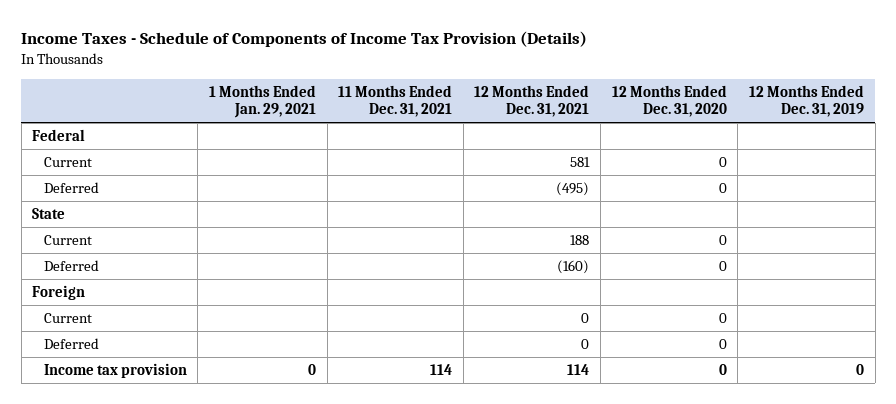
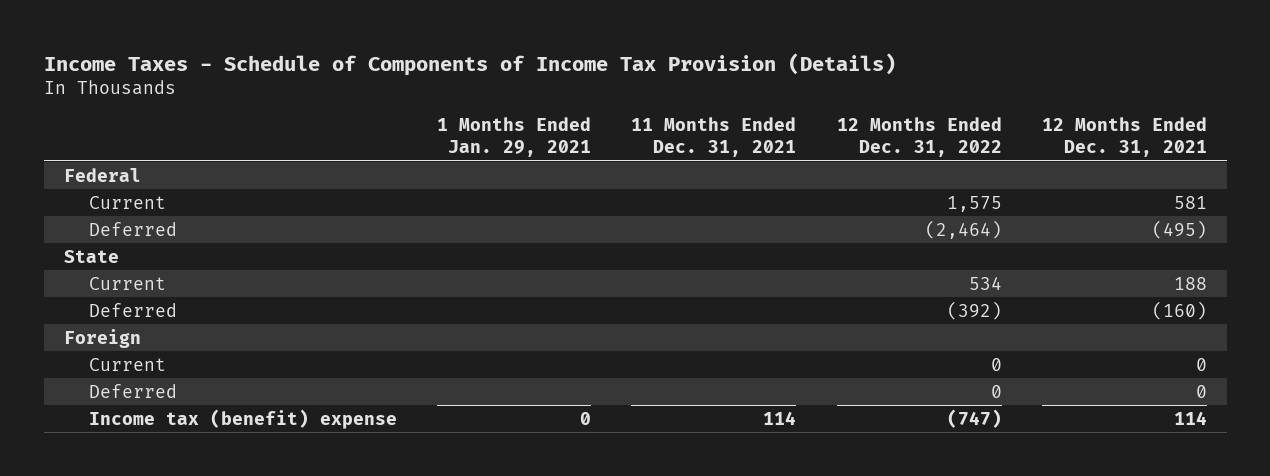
- | 1 Months Ended Jan. 29, 2021 | 11 Months Ended Dec. 31, 2021 | 12 Months Ended Dec. 31, 2021 | 12 Months Ended Dec. 31, 2020 | 12 Months Ended Dec. 31, 2019
+ | 1 Months Ended Jan. 29, 2021 | 11 Months Ended Dec. 31, 2021 | 12 Months Ended Dec. 31, 2022 | 12 Months Ended Dec. 31, 2021
- Income tax provision | 0 | 114 | 114 | 0 | 0
+ Income tax (benefit) expense | 0 | 114 | (747) | 114

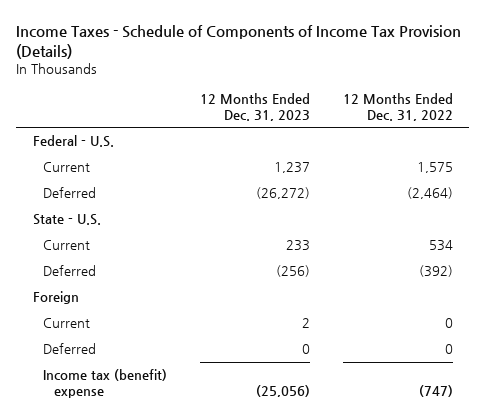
- | 1 Months Ended Jan. 29, 2021 | 11 Months Ended Dec. 31, 2021 | 12 Months Ended Dec. 31, 2022 | 12 Months Ended Dec. 31, 2021
+ | 12 Months Ended Dec. 31, 2023 | 12 Months Ended Dec. 31, 2022
- Federal
+ Federal - U.S.
- State
+ State - U.S.

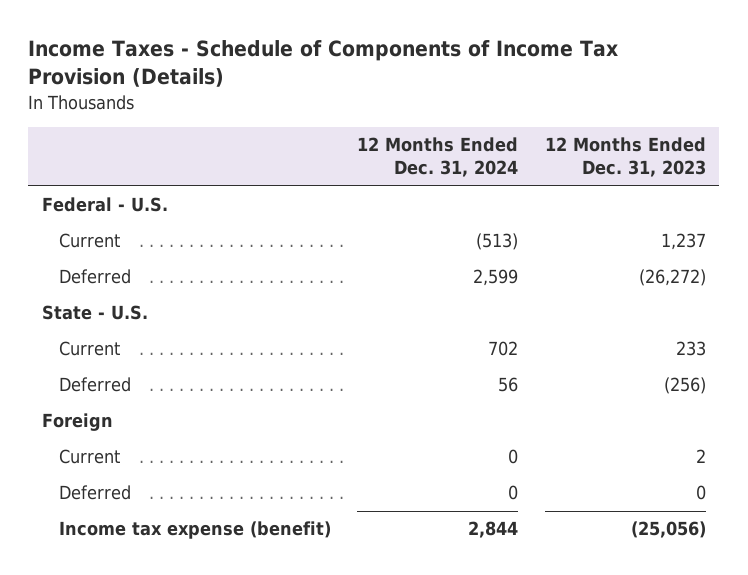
- | 12 Months Ended Dec. 31, 2023 | 12 Months Ended Dec. 31, 2022
+ | 12 Months Ended Dec. 31, 2024 | 12 Months Ended Dec. 31, 2023
- Income tax (benefit) expense | (25,056) | (747)
+ Income tax expense (benefit) | 2,844 | (25,056)

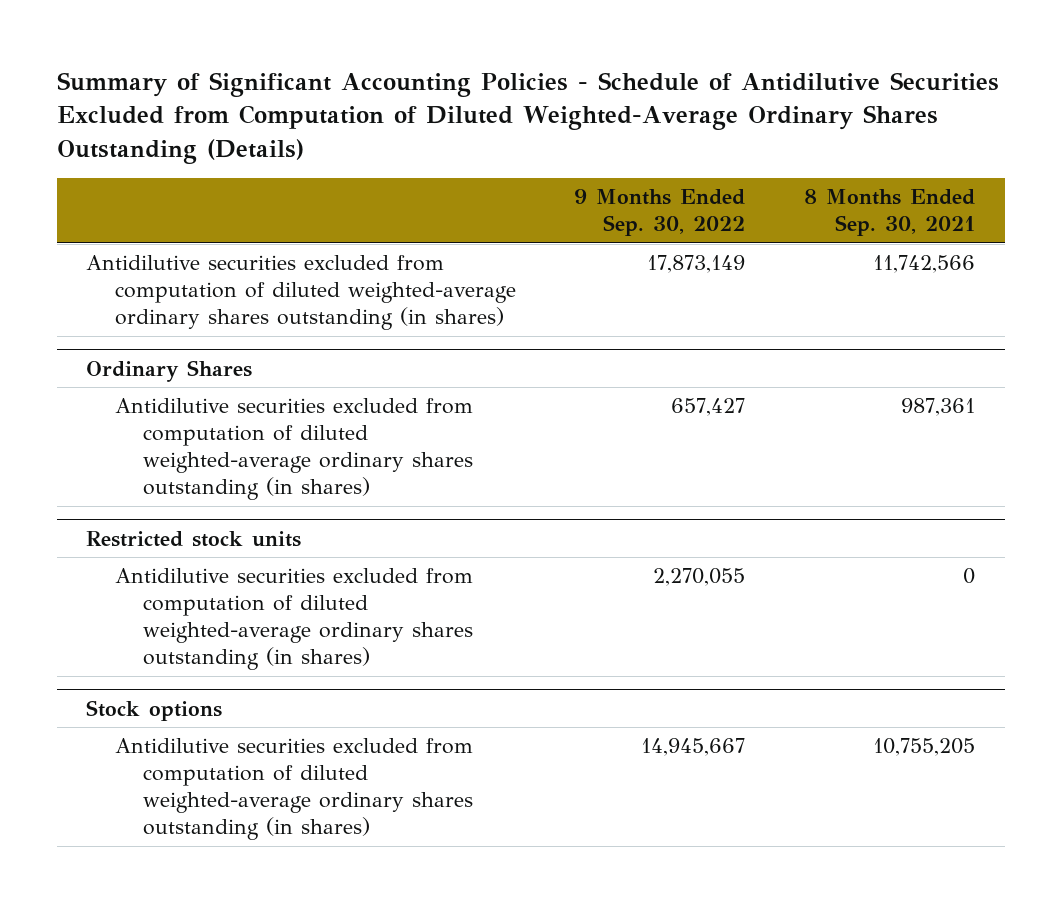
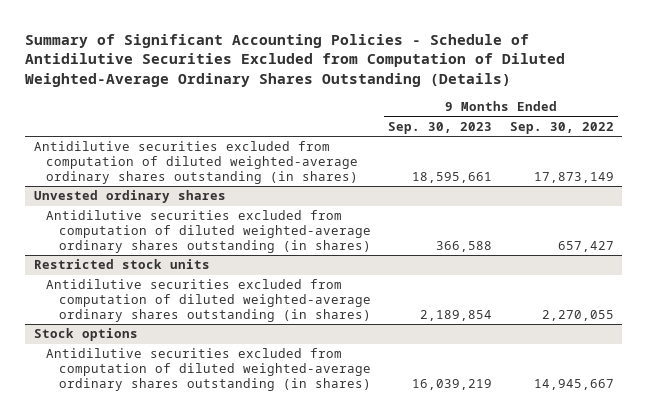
- | 9 Months Ended Sep. 30, 2022 | 8 Months Ended Sep. 30, 2021
+ | 9 Months Ended Sep. 30, 2023 | 9 Months Ended Sep. 30, 2022
- Ordinary Shares
+ Unvested ordinary shares

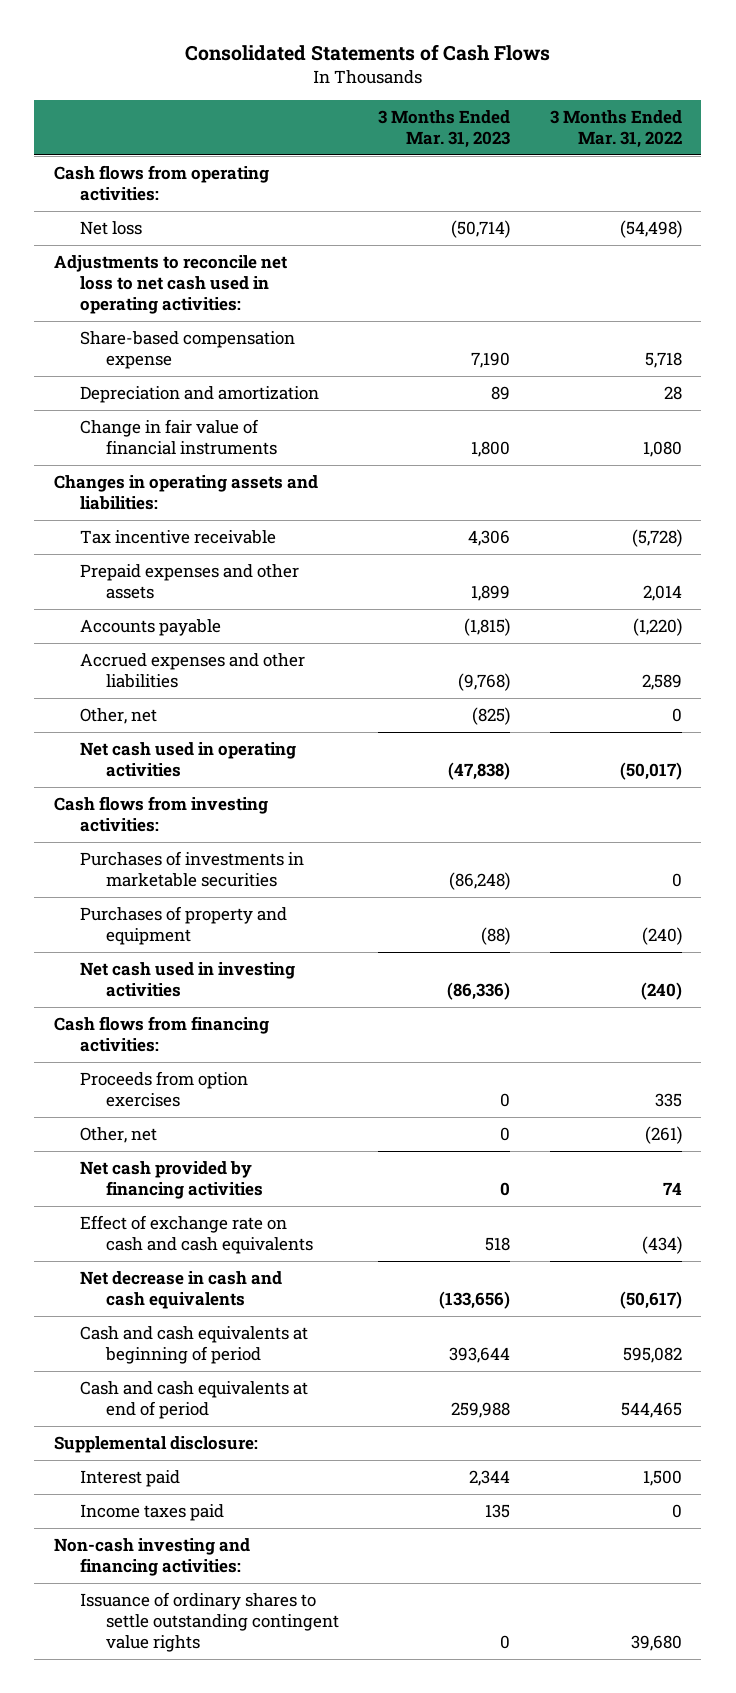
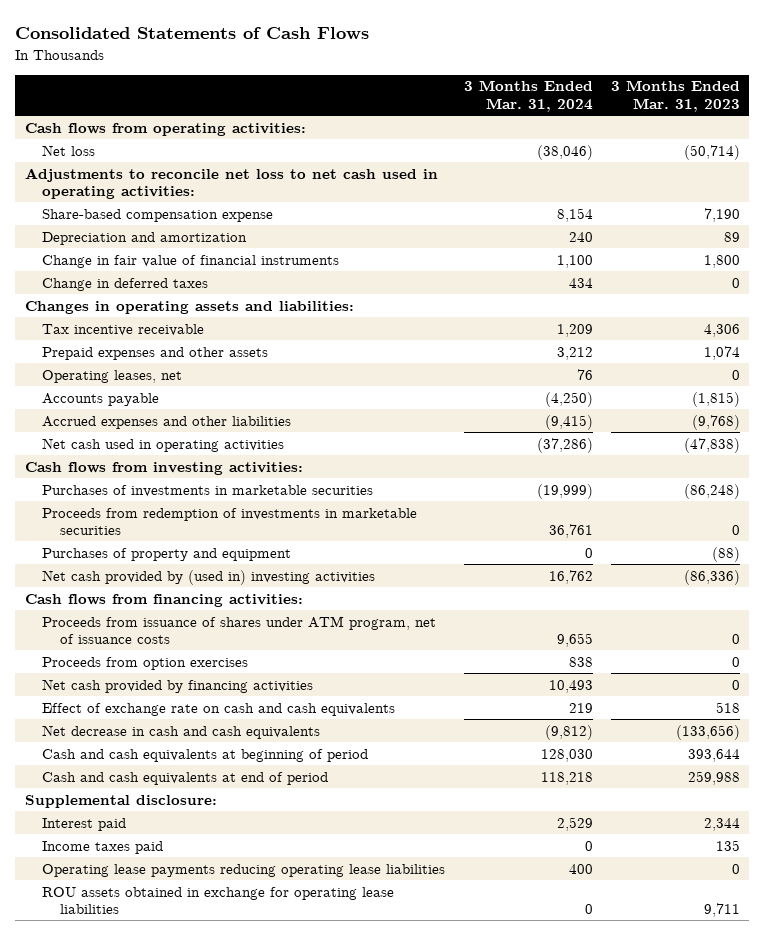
- | 3 Months Ended Mar. 31, 2023 | 3 Months Ended Mar. 31, 2022
+ | 3 Months Ended Mar. 31, 2024 | 3 Months Ended Mar. 31, 2023
+ Change in deferred taxes | 434 | 0
- Prepaid expenses and other assets | 1,899 | 2,014
+ Prepaid expenses and other assets | 3,212 | 1,074
+ Operating leases, net | 76 | 0
- Other, net | (825) | 0
+ Proceeds from redemption of investments in marketable securities | 36,761 | 0
- Net cash used in investing activities | (86,336) | (240)
+ Net cash provided by (used in) investing activities | 16,762 | (86,336)
+ Proceeds from issuance of shares under ATM program, net of issuance costs | 9,655 | 0
- Other, net | 0 | (261)
- Non-cash investing and financing activities:
- Issuance of ordinary shares to settle outstanding contingent value rights | 0 | 39,680
+ Operating lease payments reducing operating lease liabilities | 400 | 0
+ ROU assets obtained in exchange for operating lease liabilities | 0 | 9,711

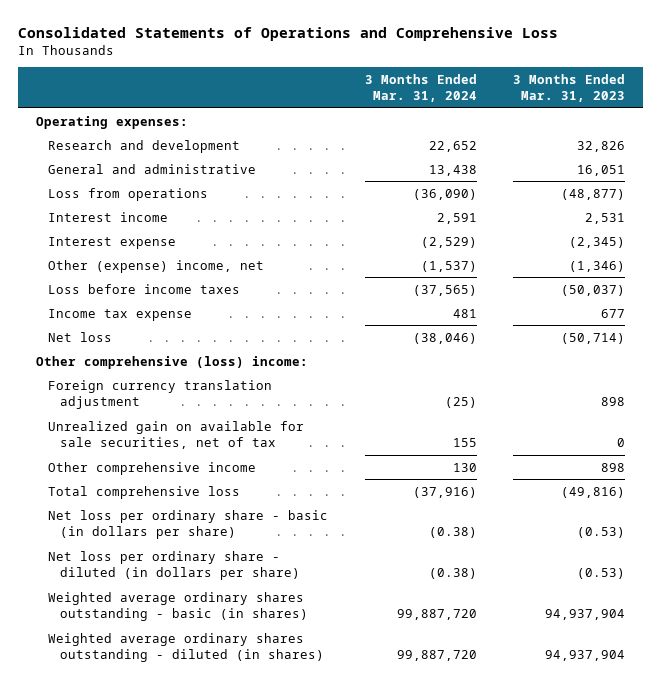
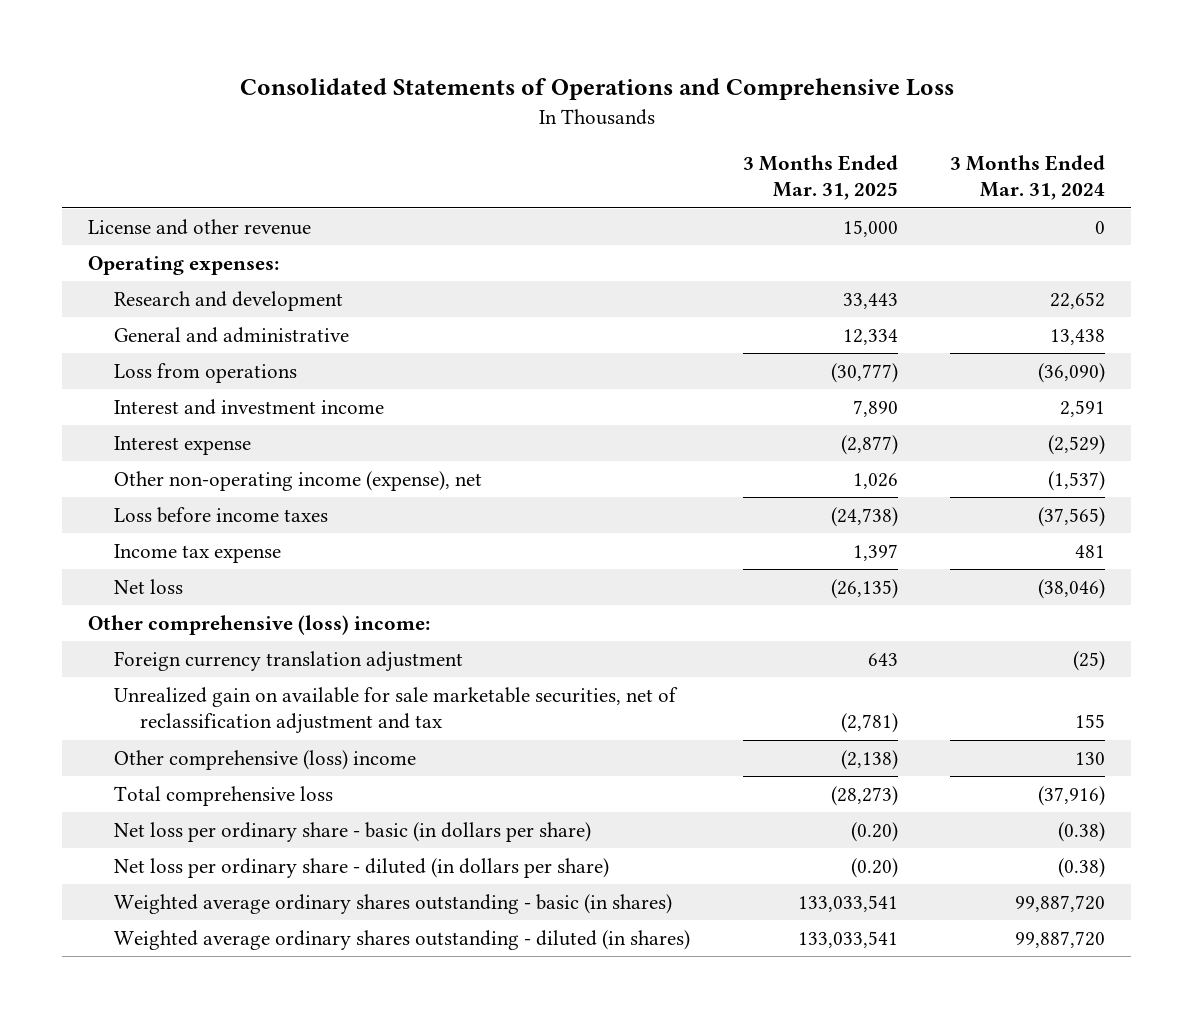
- | 3 Months Ended Mar. 31, 2024 | 3 Months Ended Mar. 31, 2023
+ | 3 Months Ended Mar. 31, 2025 | 3 Months Ended Mar. 31, 2024
+ License and other revenue | 15,000 | 0
- Interest income | 2,591 | 2,531
+ Interest and investment income | 7,890 | 2,591
- Other (expense) income, net | (1,537) | (1,346)
+ Other non-operating income (expense), net | 1,026 | (1,537)
- Unrealized gain on available for sale securities, net of tax | 155 | 0
- Other comprehensive income | 130 | 898
+ Unrealized gain on available for sale marketable securities, net of reclassification adjustment and tax | (2,781) | 155
+ Other comprehensive (loss) income | (2,138) | 130

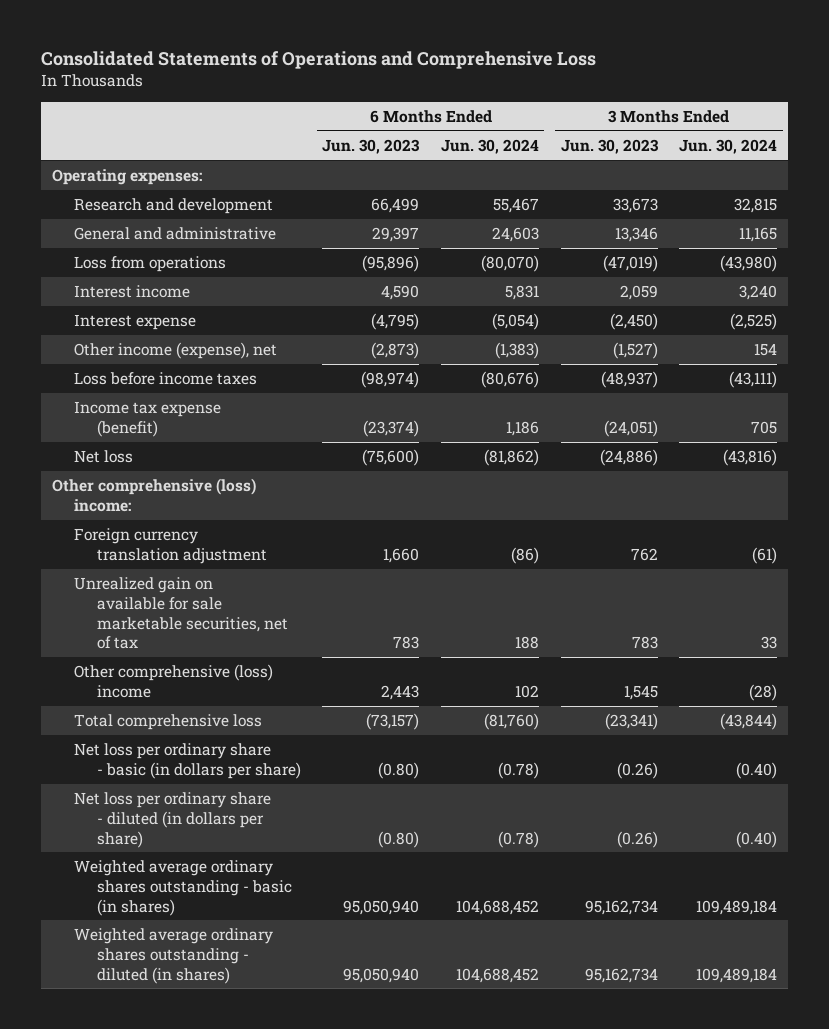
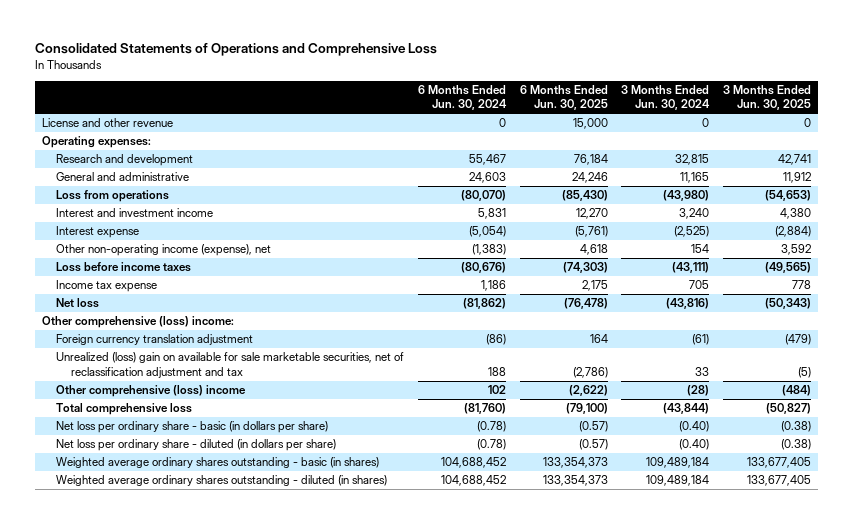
- | 6 Months Ended Jun. 30, 2023 | 6 Months Ended Jun. 30, 2024 | 3 Months Ended Jun. 30, 2023 | 3 Months Ended Jun. 30, 2024
+ | 6 Months Ended Jun. 30, 2024 | 6 Months Ended Jun. 30, 2025 | 3 Months Ended Jun. 30, 2024 | 3 Months Ended Jun. 30, 2025
+ License and other revenue | 0 | 15,000 | 0 | 0
- Interest income | 4,590 | 5,831 | 2,059 | 3,240
+ Interest and investment income | 5,831 | 12,270 | 3,240 | 4,380
- Other income (expense), net | (2,873) | (1,383) | (1,527) | 154
+ Other non-operating income (expense), net | (1,383) | 4,618 | 154 | 3,592
- Income tax expense (benefit) | (23,374) | 1,186 | (24,051) | 705
+ Income tax expense | 1,186 | 2,175 | 705 | 778
- Unrealized gain on available for sale marketable securities, net of tax | 783 | 188 | 783 | 33
+ Unrealized (loss) gain on available for sale marketable securities, net of reclassification adjustment and tax | 188 | (2,786) | 33 | (5)

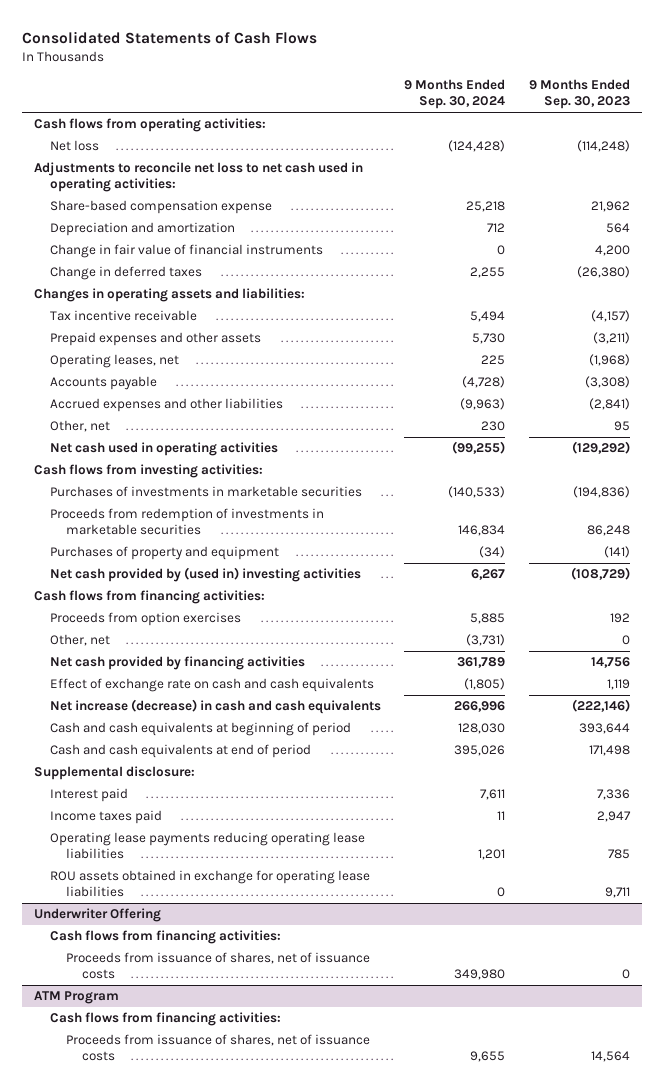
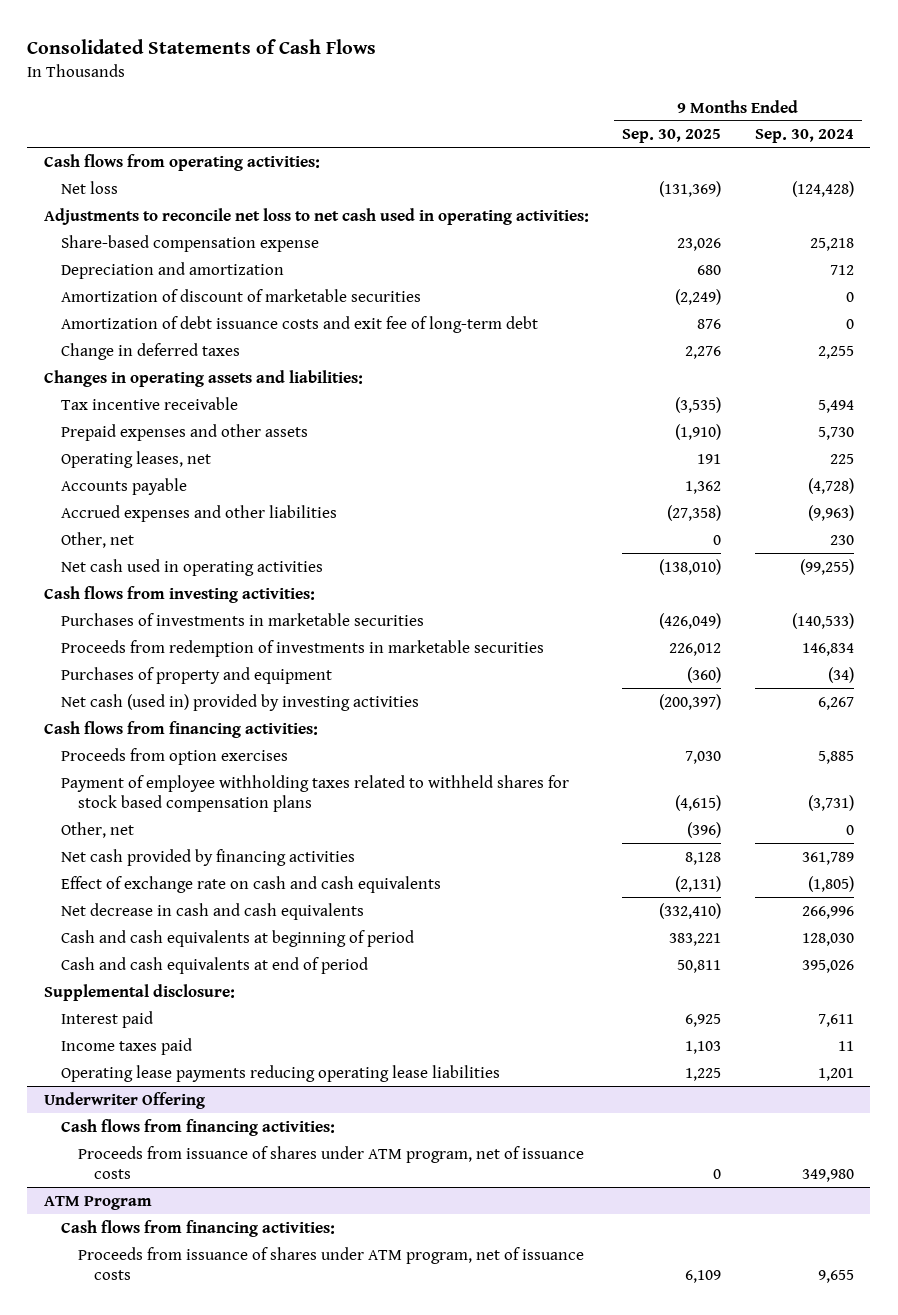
- | 9 Months Ended Sep. 30, 2024 | 9 Months Ended Sep. 30, 2023
+ | 9 Months Ended Sep. 30, 2025 | 9 Months Ended Sep. 30, 2024
- Change in fair value of financial instruments | 0 | 4,200
+ Amortization of discount of marketable securities | (2,249) | 0
+ Amortization of debt issuance costs and exit fee of long-term debt | 876 | 0
- Net cash provided by (used in) investing activities | 6,267 | (108,729)
+ Net cash (used in) provided by investing activities | (200,397) | 6,267
- Other, net | (3,731) | 0
+ Payment of employee withholding taxes related to withheld shares for stock based compensation plans | (4,615) | (3,731)
+ Other, net | (396) | 0
- Net increase (decrease) in cash and cash equivalents | 266,996 | (222,146)
+ Net decrease in cash and cash equivalents | (332,410) | 266,996
- ROU assets obtained in exchange for operating lease liabilities | 0 | 9,711
@ Underwriter Offering
- Proceeds from issuance of shares, net of issuance costs | 349,980 | 0
+ Proceeds from issuance of shares under ATM program, net of issuance costs | 0 | 349,980
@ ATM Program
- Proceeds from issuance of shares, net of issuance costs | 9,655 | 14,564
+ Proceeds from issuance of shares under ATM program, net of issuance costs | 6,109 | 9,655

